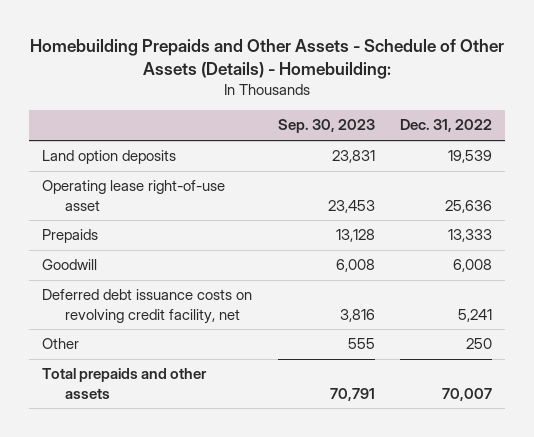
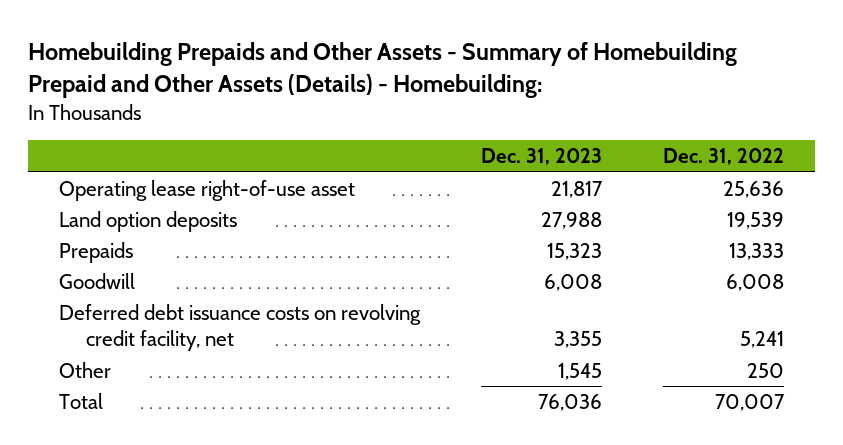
- Homebuilding Prepaids and Other Assets - Schedule of Other Assets (Details) - Homebuilding:
+ Homebuilding Prepaids and Other Assets - Summary of Homebuilding Prepaid and Other Assets (Details) - Homebuilding:
- | Sep. 30, 2023 | Dec. 31, 2022
+ | Dec. 31, 2023 | Dec. 31, 2022
moved down: Land option deposits | 27,988 | 19,539
- Total prepaids and other assets | 70,791 | 70,007
+ Total | 76,036 | 70,007

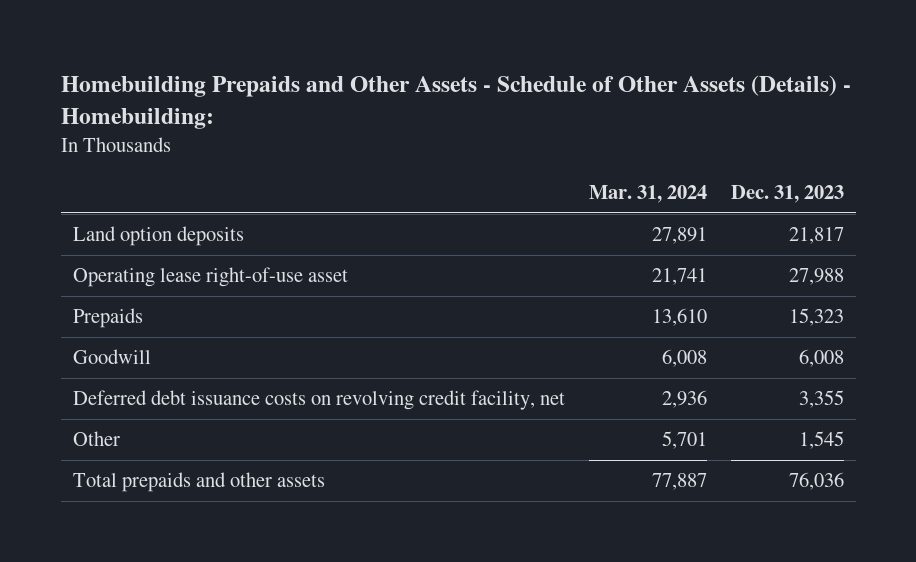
- Homebuilding Prepaids and Other Assets - Summary of Homebuilding Prepaid and Other Assets (Details) - Homebuilding:
+ Homebuilding Prepaids and Other Assets - Schedule of Other Assets (Details) - Homebuilding:
- | Dec. 31, 2023 | Dec. 31, 2022
+ | Mar. 31, 2024 | Dec. 31, 2023
- Operating lease right-of-use asset | 21,817 | 25,636
- Land option deposits | 27,988 | 19,539
+ Land option deposits | 27,891 | 21,817
+ Operating lease right-of-use asset | 21,741 | 27,988
- Total | 76,036 | 70,007
+ Total prepaids and other assets | 77,887 | 76,036

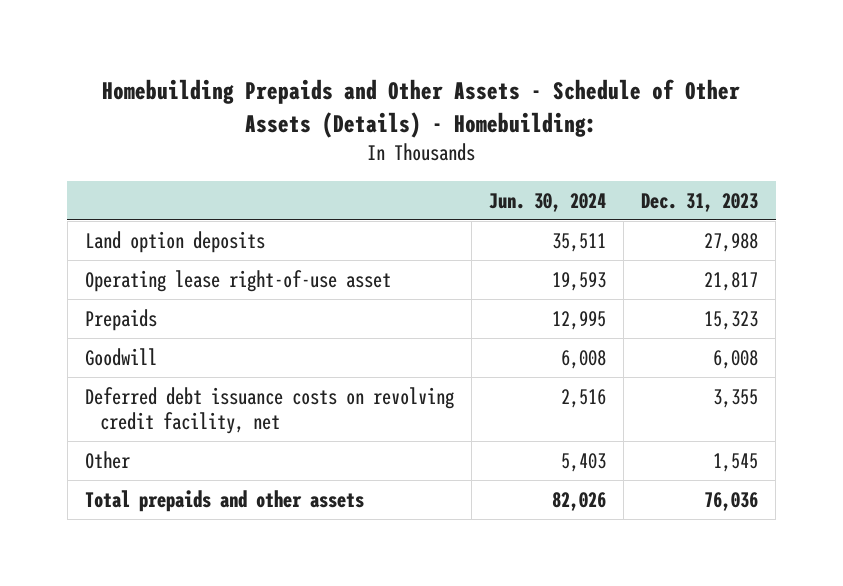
- | Mar. 31, 2024 | Dec. 31, 2023
+ | Jun. 30, 2024 | Dec. 31, 2023
- Land option deposits | 27,891 | 21,817
- Operating lease right-of-use asset | 21,741 | 27,988
+ Land option deposits | 35,511 | 27,988
+ Operating lease right-of-use asset | 19,593 | 21,817

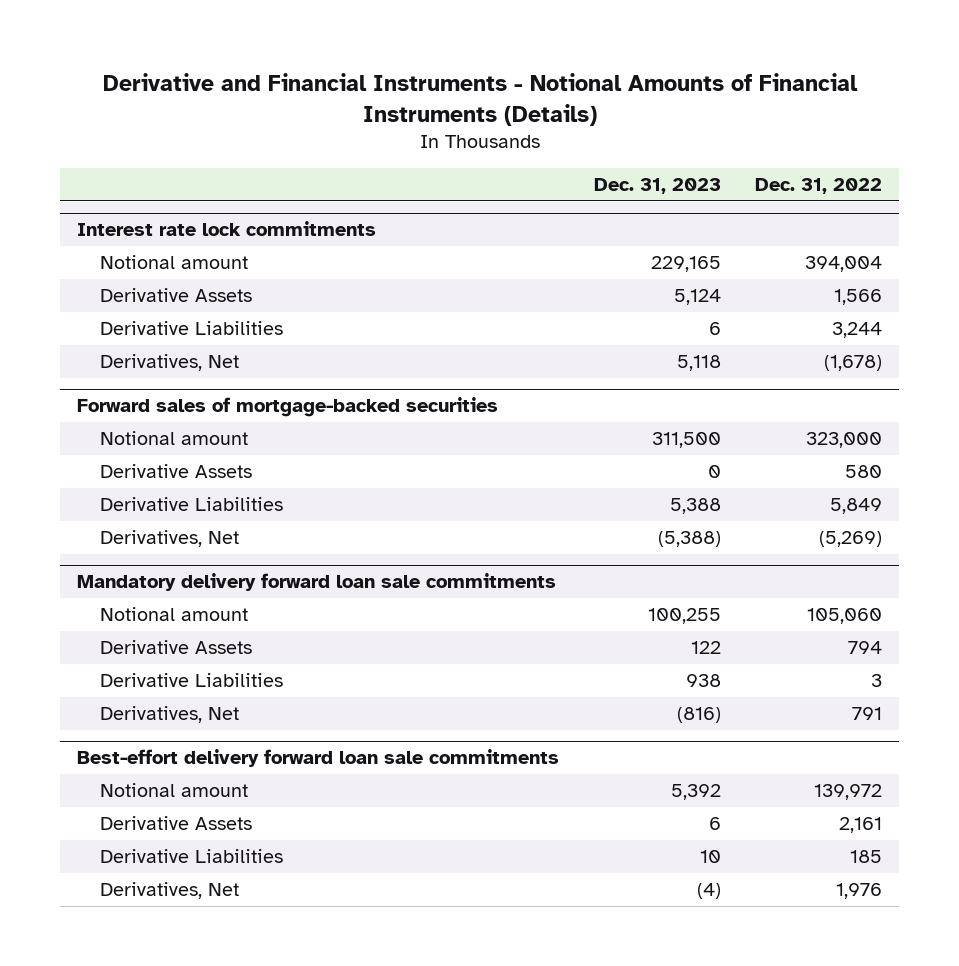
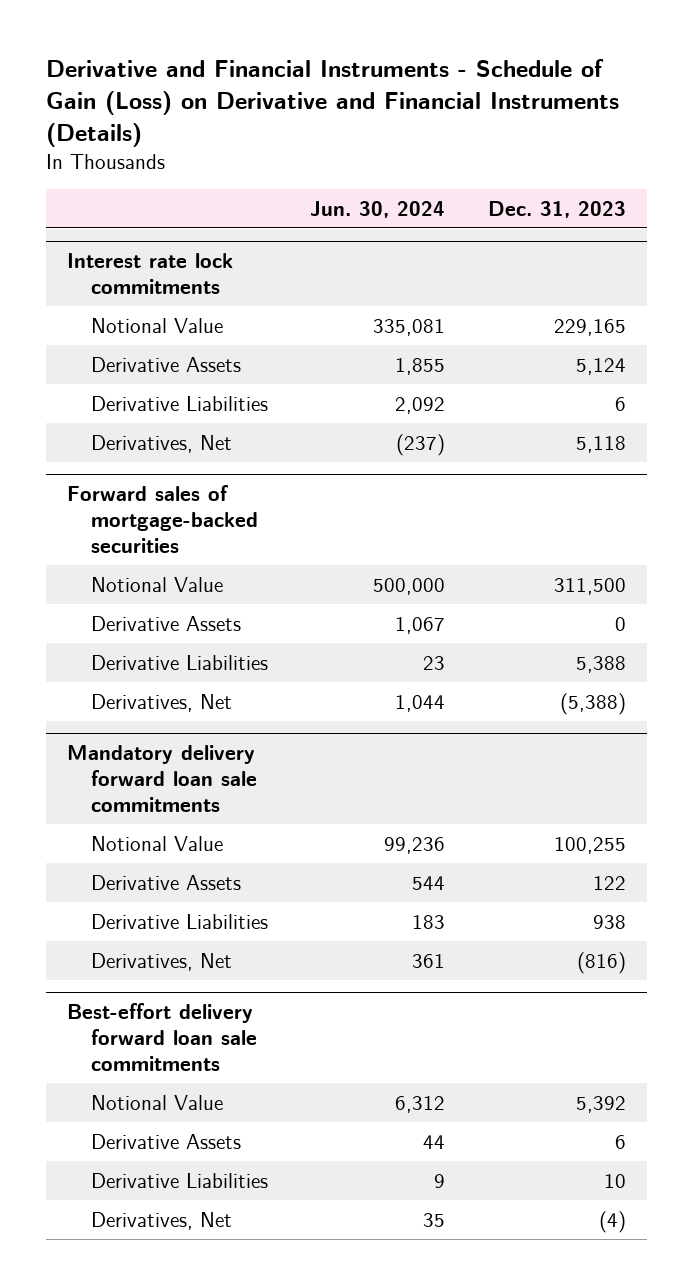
- Derivative and Financial Instruments - Notional Amounts of Financial Instruments (Details)
+ Derivative and Financial Instruments - Schedule of Gain (Loss) on Derivative and Financial Instruments (Details)
- | Dec. 31, 2023 | Dec. 31, 2022
+ | Jun. 30, 2024 | Dec. 31, 2023
@ Interest rate lock commitments
- Notional amount | 229,165 | 394,004
+ Notional Value | 335,081 | 229,165
@ Forward sales of mortgage-backed securities
- Notional amount | 311,500 | 323,000
+ Notional Value | 500,000 | 311,500
@ Mandatory delivery forward loan sale commitments
- Notional amount | 100,255 | 105,060
+ Notional Value | 99,236 | 100,255
@ Best-effort delivery forward loan sale commitments
- Notional amount | 5,392 | 139,972
+ Notional Value | 6,312 | 5,392

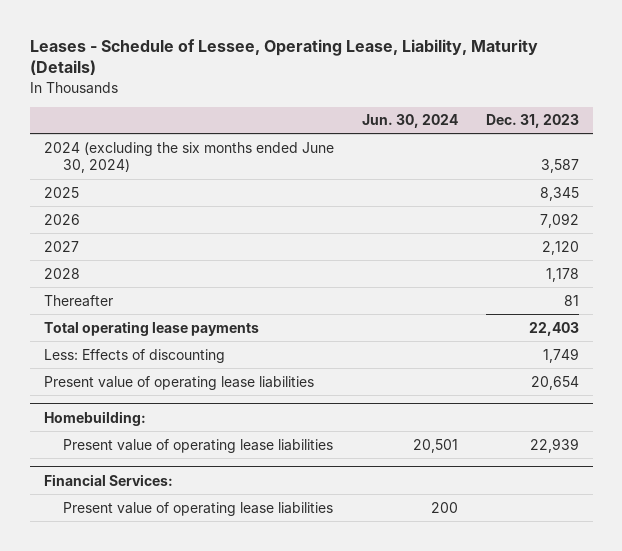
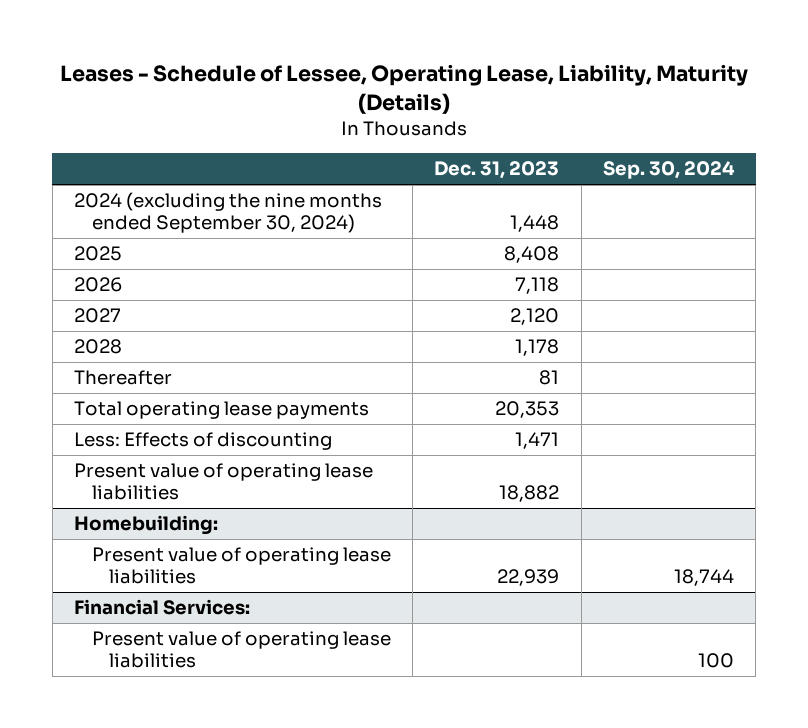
- | Jun. 30, 2024 | Dec. 31, 2023
+ | Dec. 31, 2023 | Sep. 30, 2024
- 2024 (excluding the six months ended June 30, 2024) | | 3,587
- 2025 | | 8,345
- 2026 | | 7,092
+ 2024 (excluding the nine months ended September 30, 2024) | 1,448 |
+ 2025 | 8,408 |
+ 2026 | 7,118 |
- Total operating lease payments | | 22,403
- Less: Effects of discounting | | 1,749
- Present value of operating lease liabilities | | 20,654
+ Total operating lease payments | 20,353 |
+ Less: Effects of discounting | 1,471 |
+ Present value of operating lease liabilities | 18,882 |

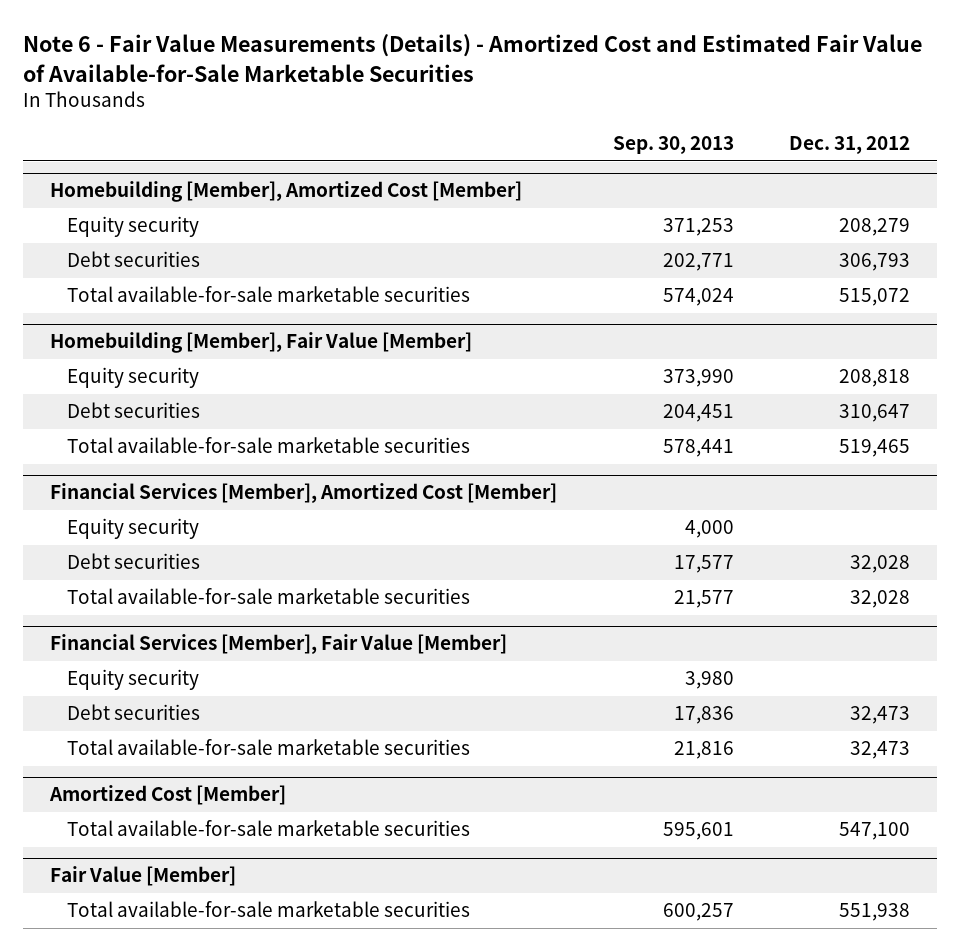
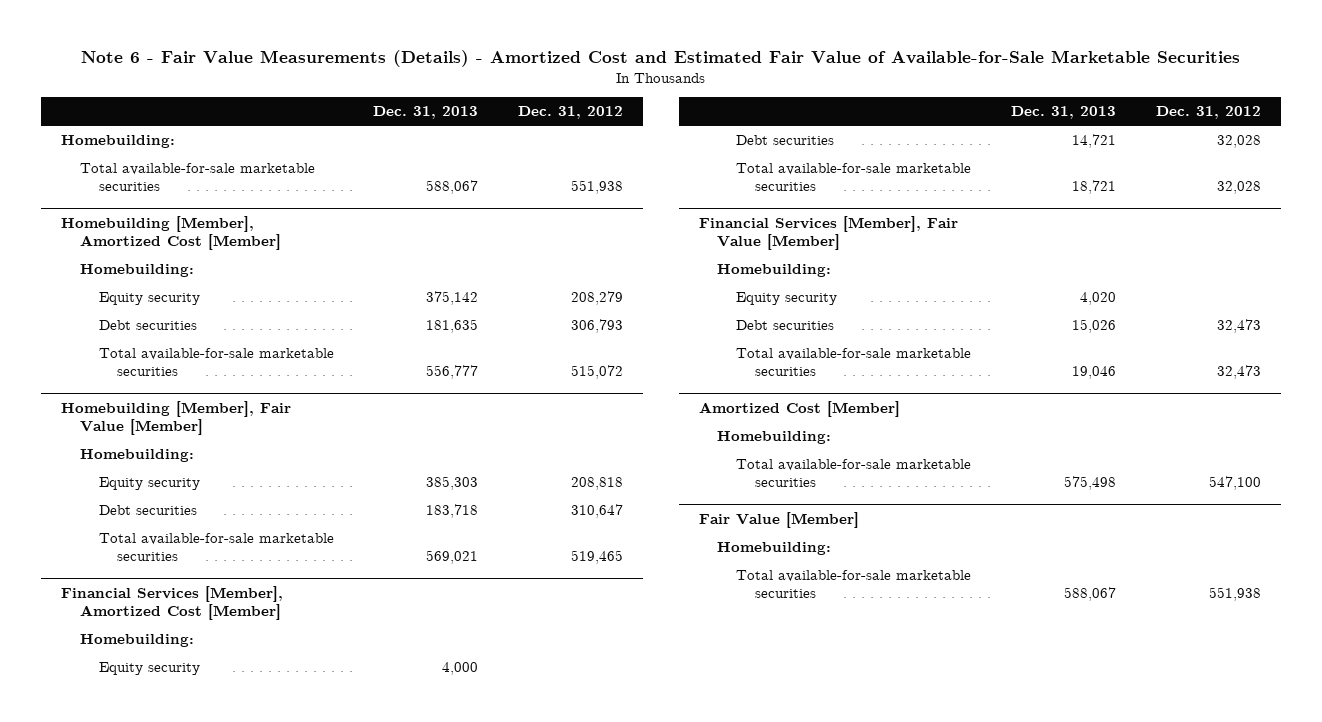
- | Sep. 30, 2013 | Dec. 31, 2012
+ | Dec. 31, 2013 | Dec. 31, 2012
+ Homebuilding:
+ Total available-for-sale marketable securities | 588,067 | 551,938
@ Homebuilding [Member], Amortized Cost [Member]
+ Homebuilding:
@ Homebuilding [Member], Fair Value [Member]
+ Homebuilding:
@ Financial Services [Member], Amortized Cost [Member]
+ Homebuilding:
@ Financial Services [Member], Fair Value [Member]
+ Homebuilding:
@ Amortized Cost [Member]
+ Homebuilding:
@ Fair Value [Member]
+ Homebuilding:

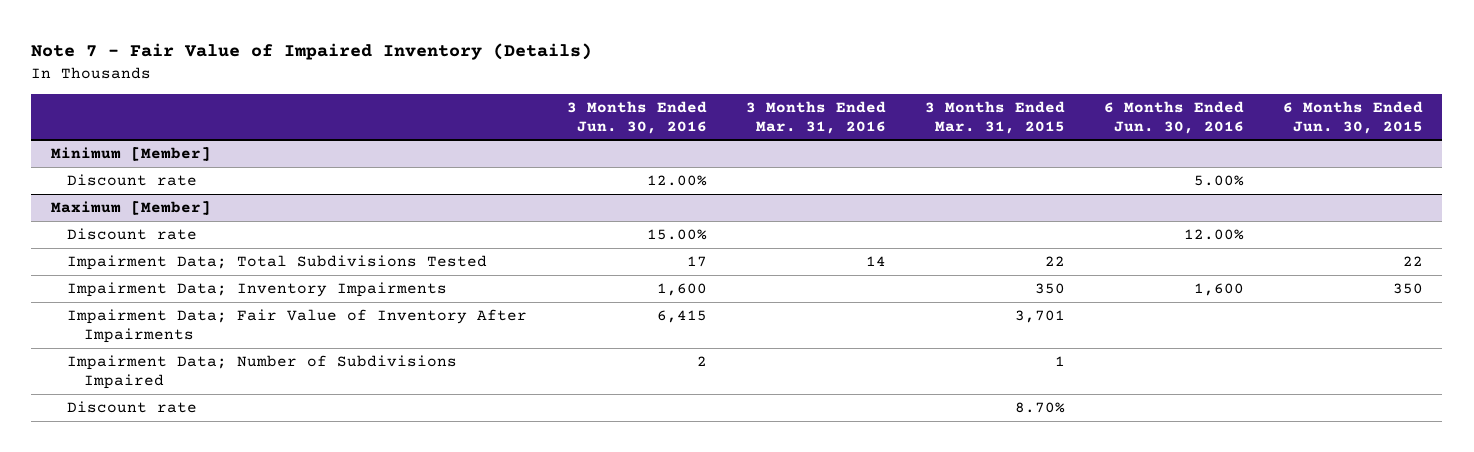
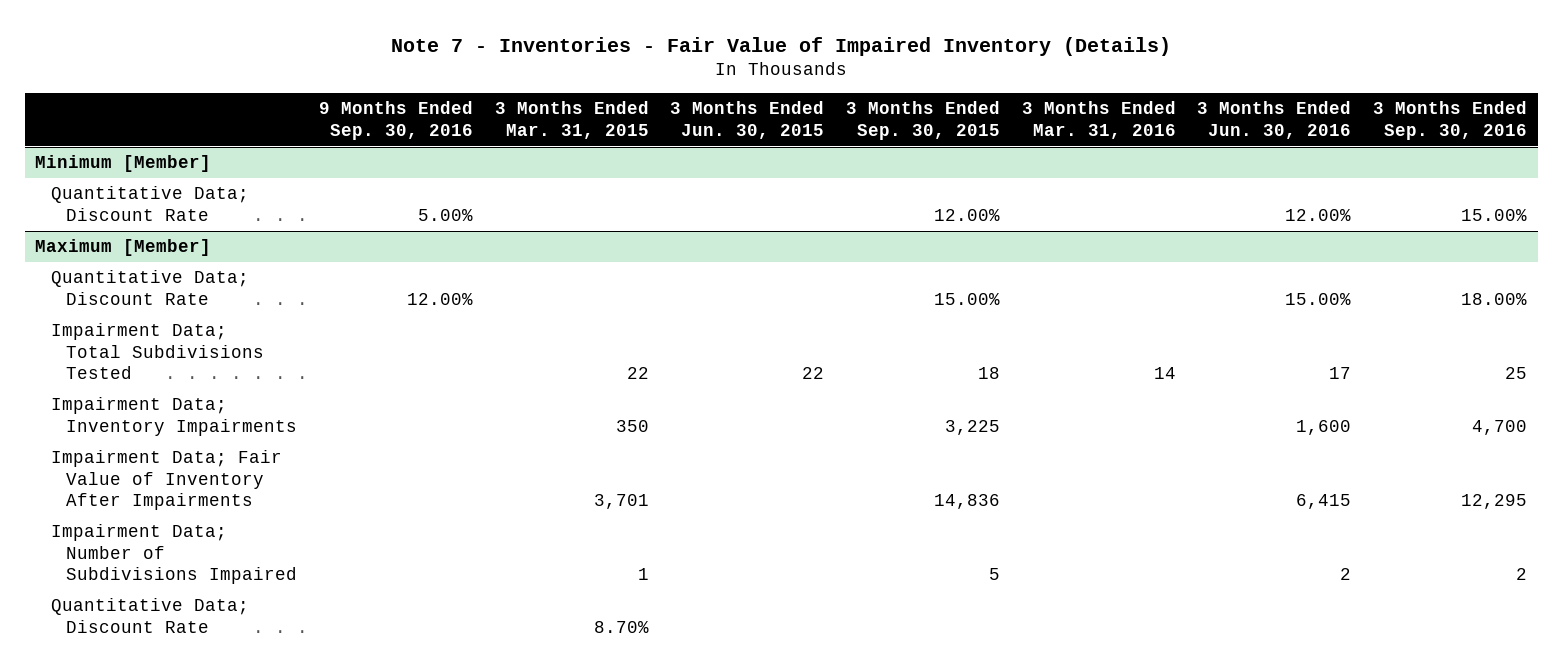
- Note 7 - Fair Value of Impaired Inventory (Details)
+ Note 7 - Inventories - Fair Value of Impaired Inventory (Details)
- | 3 Months Ended Jun. 30, 2016 | 3 Months Ended Mar. 31, 2016 | 3 Months Ended Mar. 31, 2015 | 6 Months Ended Jun. 30, 2016 | 6 Months Ended Jun. 30, 2015
+ | 9 Months Ended Sep. 30, 2016 | 3 Months Ended Mar. 31, 2015 | 3 Months Ended Jun. 30, 2015 | 3 Months Ended Sep. 30, 2015 | 3 Months Ended Mar. 31, 2016 | 3 Months Ended Jun. 30, 2016 | 3 Months Ended Sep. 30, 2016
@ Minimum [Member]
- Discount rate | 12.00% | | | 5.00% |
+ Quantitative Data; Discount Rate | 5.00% | | | 12.00% | | 12.00% | 15.00%
@ Maximum [Member]
- Discount rate | 15.00% | | | 12.00% |
+ Quantitative Data; Discount Rate | 12.00% | | | 15.00% | | 15.00% | 18.00%
- Discount rate | | | 8.70% | |
+ Quantitative Data; Discount Rate | | 8.70% | | | | |

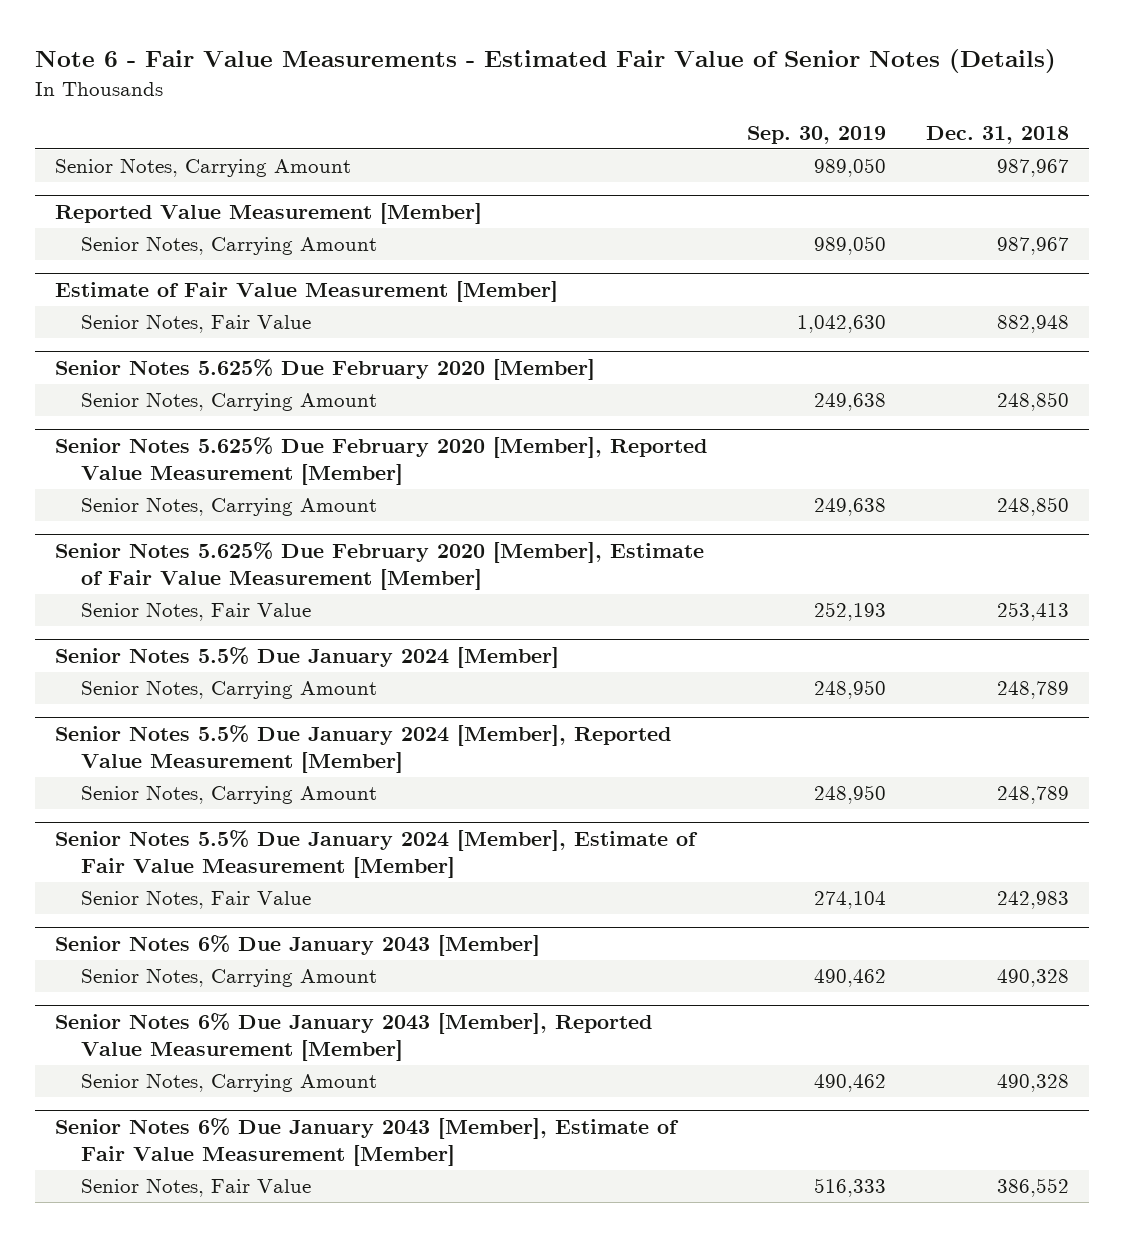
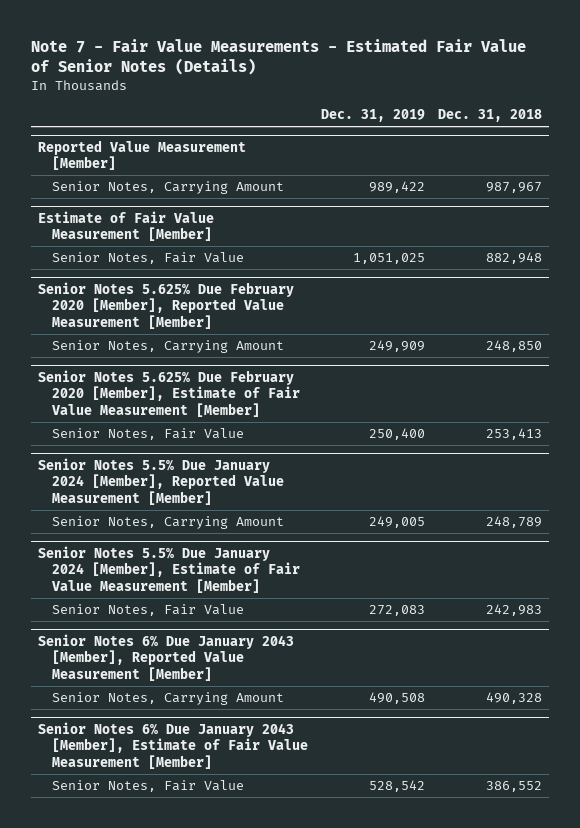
- Note 6 - Fair Value Measurements - Estimated Fair Value of Senior Notes (Details)
+ Note 7 - Fair Value Measurements - Estimated Fair Value of Senior Notes (Details)
- | Sep. 30, 2019 | Dec. 31, 2018
+ | Dec. 31, 2019 | Dec. 31, 2018
- Senior Notes, Carrying Amount | 989,050 | 987,967
- Senior Notes 5.625% Due February 2020 [Member]
- Senior Notes, Carrying Amount | 249,638 | 248,850
- Senior Notes 5.5% Due January 2024 [Member]
- Senior Notes, Carrying Amount | 248,950 | 248,789
- Senior Notes 6% Due January 2043 [Member]
- Senior Notes, Carrying Amount | 490,462 | 490,328

